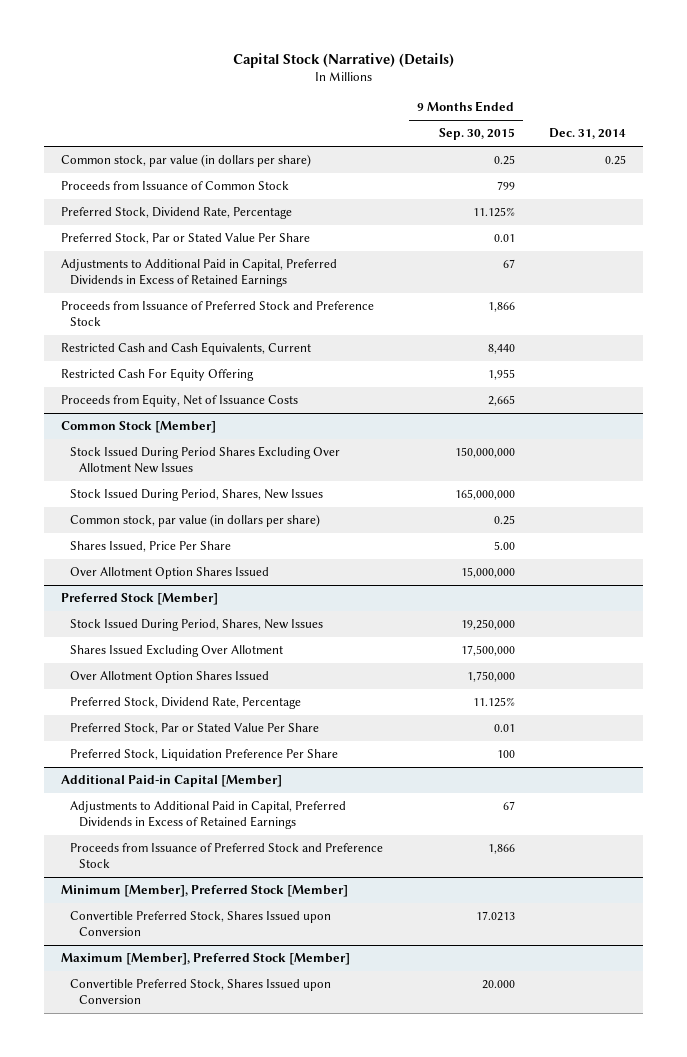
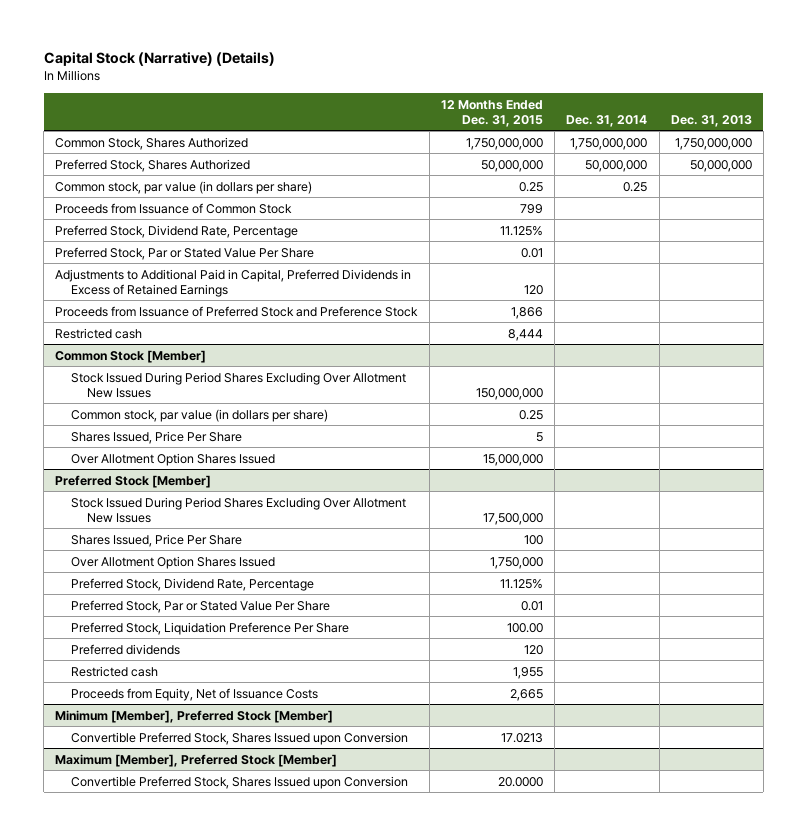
- | 9 Months Ended Sep. 30, 2015 | Dec. 31, 2014
+ | 12 Months Ended Dec. 31, 2015 | Dec. 31, 2014 | Dec. 31, 2013
+ Common Stock, Shares Authorized | 1,750,000,000 | 1,750,000,000 | 1,750,000,000
+ Preferred Stock, Shares Authorized | 50,000,000 | 50,000,000 | 50,000,000
- Restricted Cash and Cash Equivalents, Current | 8,440 |
- Restricted Cash For Equity Offering | 1,955 |
- Proceeds from Equity, Net of Issuance Costs | 2,665 |
+ Restricted cash | 8,444 | |
@ Common Stock [Member]
- Stock Issued During Period, Shares, New Issues | 165,000,000 |
@ Preferred Stock [Member]
- Stock Issued During Period, Shares, New Issues | 19,250,000 |
- Shares Issued Excluding Over Allotment | 17,500,000 |
+ Stock Issued During Period Shares Excluding Over Allotment New Issues | 17,500,000 | |
+ Shares Issued, Price Per Share | 100 | |
- Additional Paid-in Capital [Member]
- Adjustments to Additional Paid in Capital, Preferred Dividends in Excess of Retained Earnings | 67 |
- Proceeds from Issuance of Preferred Stock and Preference Stock | 1,866 |
@ Preferred Stock [Member]
+ Preferred dividends | 120 | |
+ Restricted cash | 1,955 | |
+ Proceeds from Equity, Net of Issuance Costs | 2,665 | |

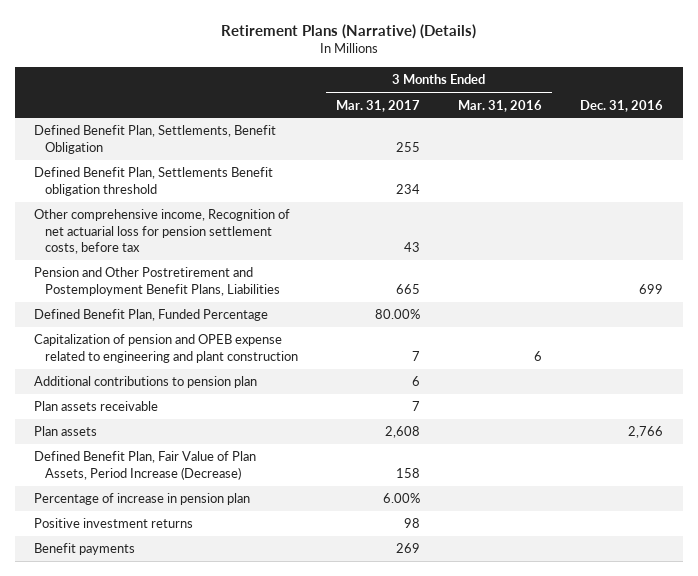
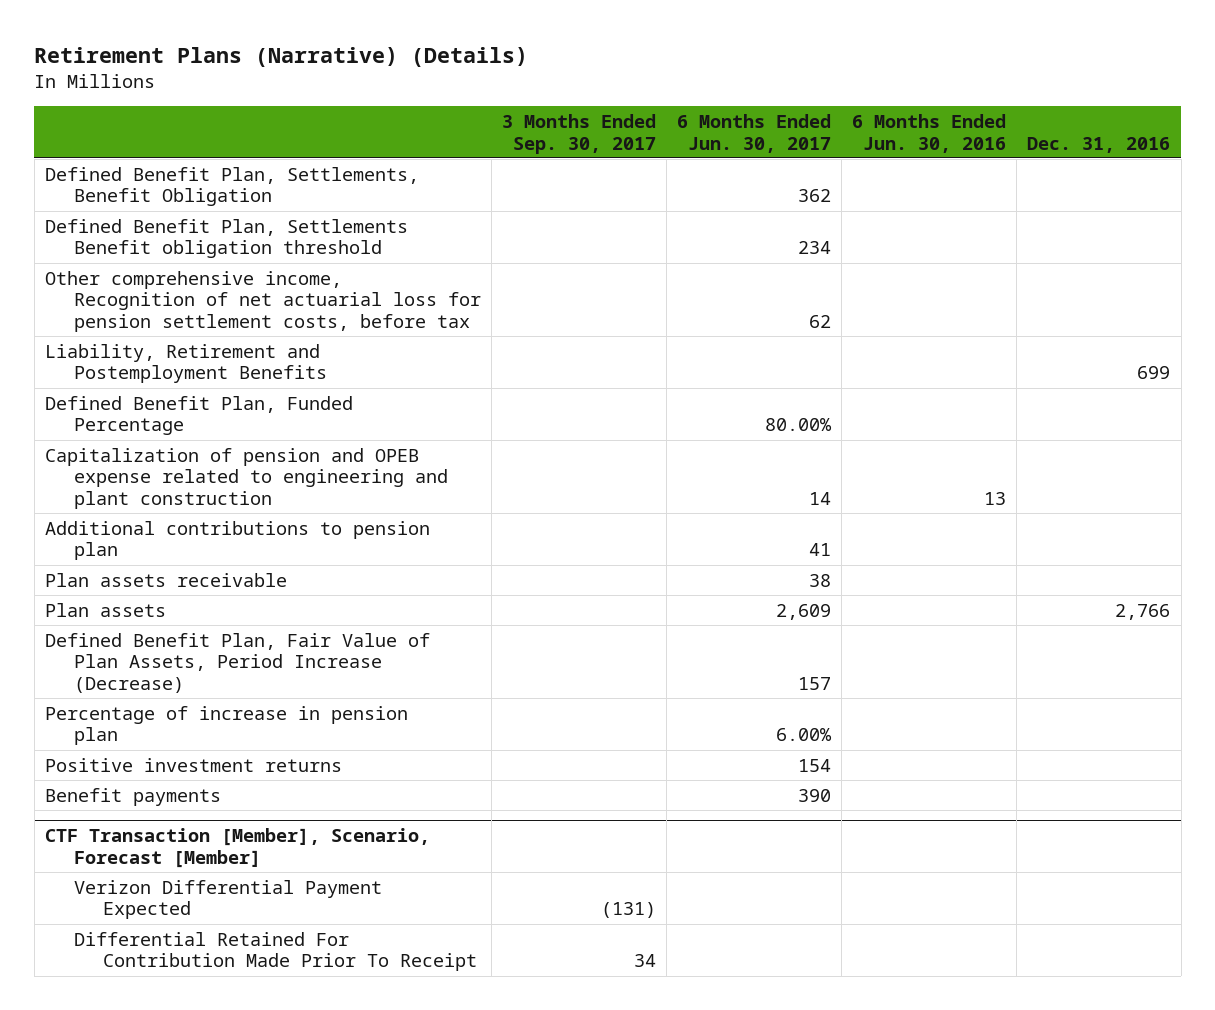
- | 3 Months Ended Mar. 31, 2017 | 3 Months Ended Mar. 31, 2016 | Dec. 31, 2016
+ | 3 Months Ended Sep. 30, 2017 | 6 Months Ended Jun. 30, 2017 | 6 Months Ended Jun. 30, 2016 | Dec. 31, 2016
- Pension and Other Postretirement and Postemployment Benefit Plans, Liabilities | 665 | | 699
+ Liability, Retirement and Postemployment Benefits | | | | 699
+ CTF Transaction [Member], Scenario, Forecast [Member]
+ Verizon Differential Payment Expected | (131) | | |
+ Differential Retained For Contribution Made Prior To Receipt | 34 | | |

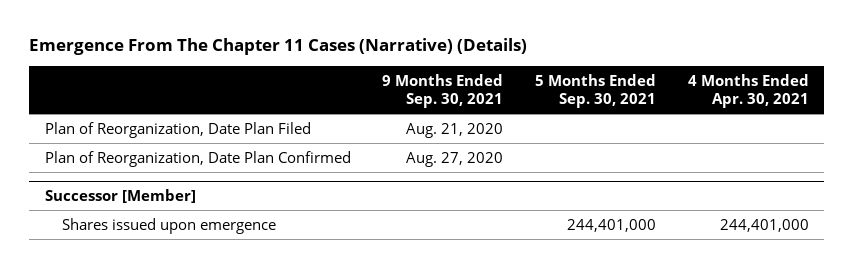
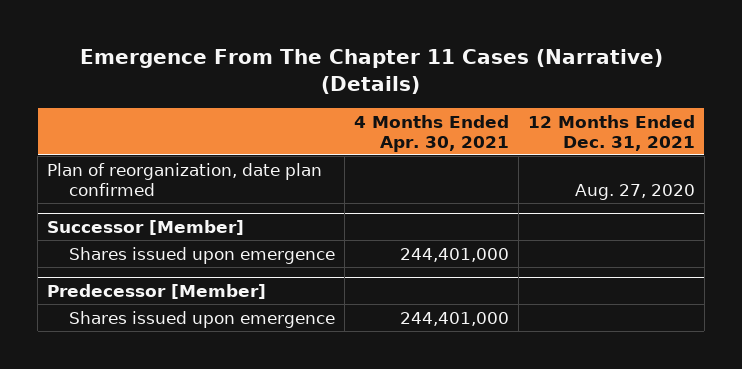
- | 9 Months Ended Sep. 30, 2021 | 5 Months Ended Sep. 30, 2021 | 4 Months Ended Apr. 30, 2021
+ | 4 Months Ended Apr. 30, 2021 | 12 Months Ended Dec. 31, 2021
- Plan of Reorganization, Date Plan Filed | Aug. 21, 2020 | |
- Plan of Reorganization, Date Plan Confirmed | Aug. 27, 2020 | |
+ Plan of reorganization, date plan confirmed | | Aug. 27, 2020
+ Predecessor [Member]
+ Shares issued upon emergence | 244,401,000 |

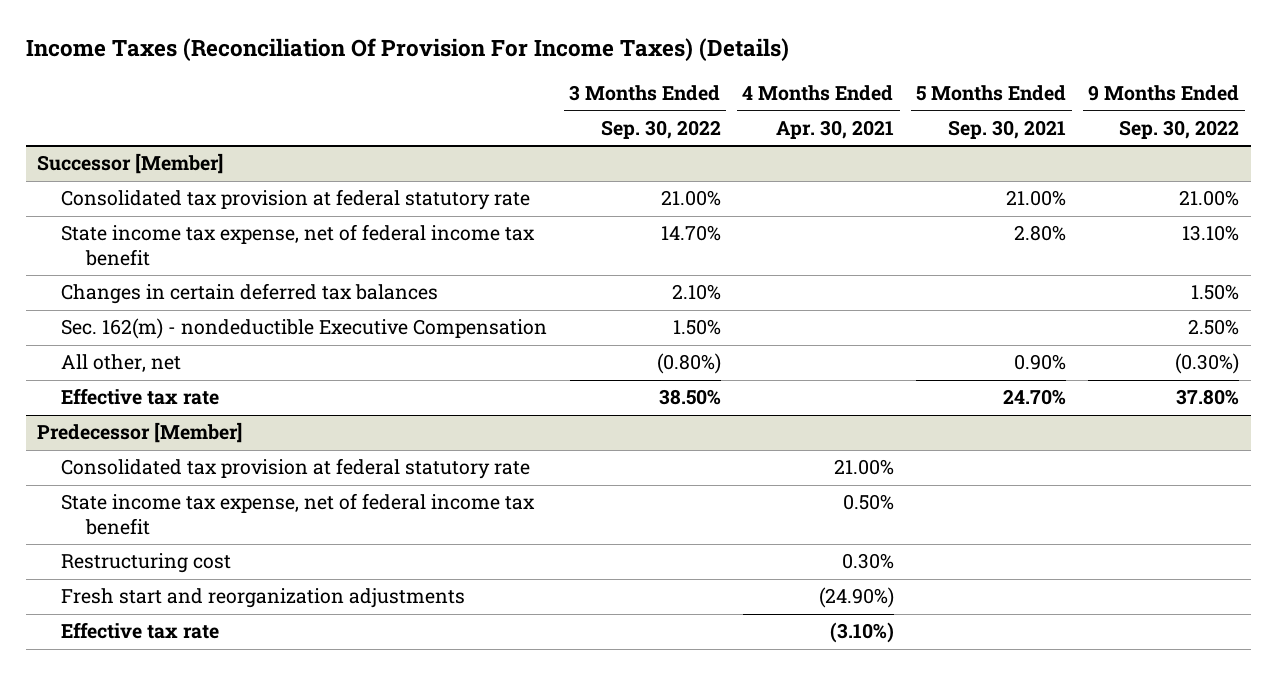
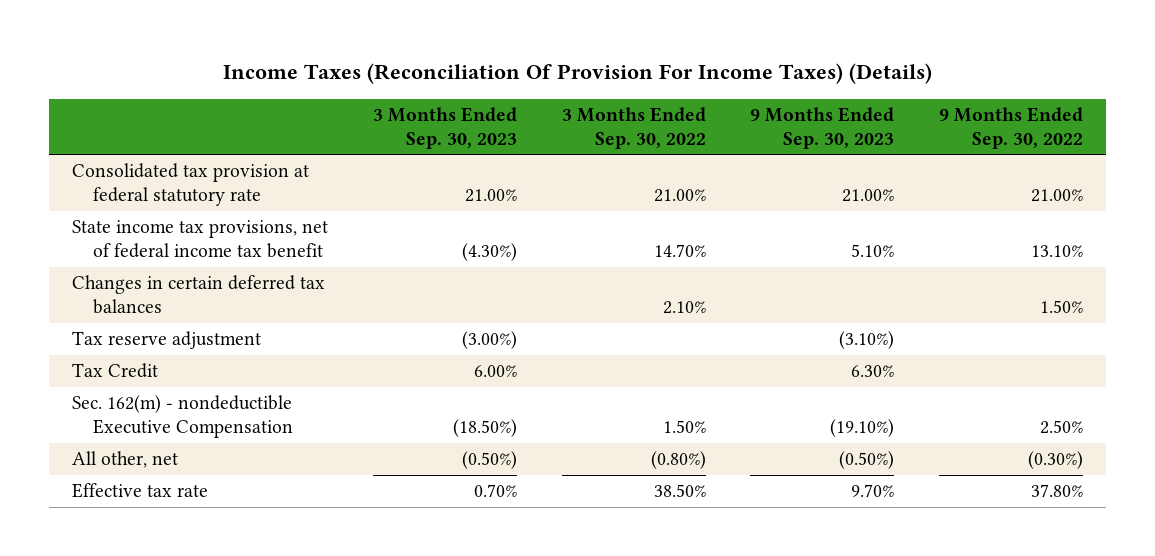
- | 3 Months Ended Sep. 30, 2022 | 4 Months Ended Apr. 30, 2021 | 5 Months Ended Sep. 30, 2021 | 9 Months Ended Sep. 30, 2022
+ | 3 Months Ended Sep. 30, 2023 | 3 Months Ended Sep. 30, 2022 | 9 Months Ended Sep. 30, 2023 | 9 Months Ended Sep. 30, 2022
- Successor [Member]
- State income tax expense, net of federal income tax benefit | 14.70% | | 2.80% | 13.10%
+ State income tax provisions, net of federal income tax benefit | (4.30%) | 14.70% | 5.10% | 13.10%
+ Tax reserve adjustment | (3.00%) | | (3.10%) |
+ Tax Credit | 6.00% | | 6.30% |
- Predecessor [Member]
- Consolidated tax provision at federal statutory rate | | 21.00% | |
- State income tax expense, net of federal income tax benefit | | 0.50% | |
- Restructuring cost | | 0.30% | |
- Fresh start and reorganization adjustments | | (24.90%) | |
- Effective tax rate | | (3.10%) | |

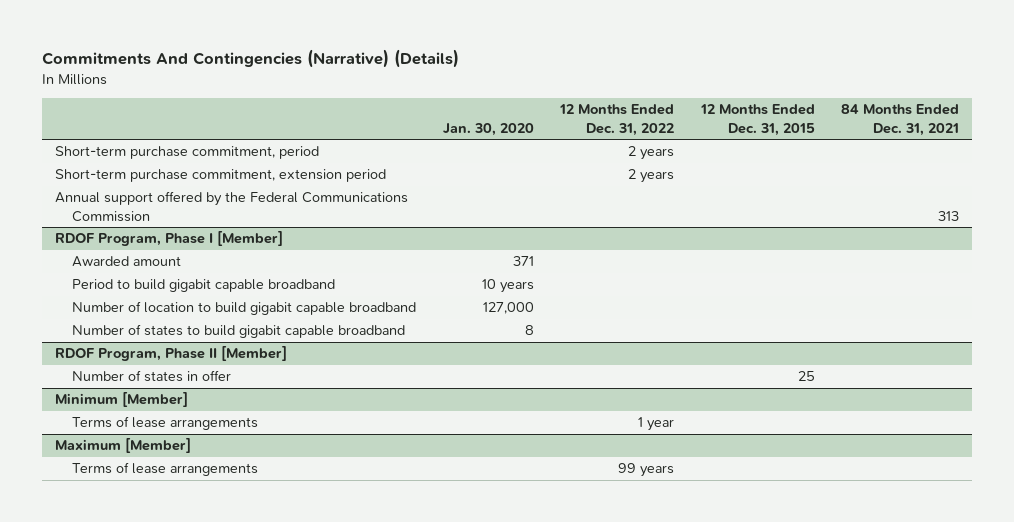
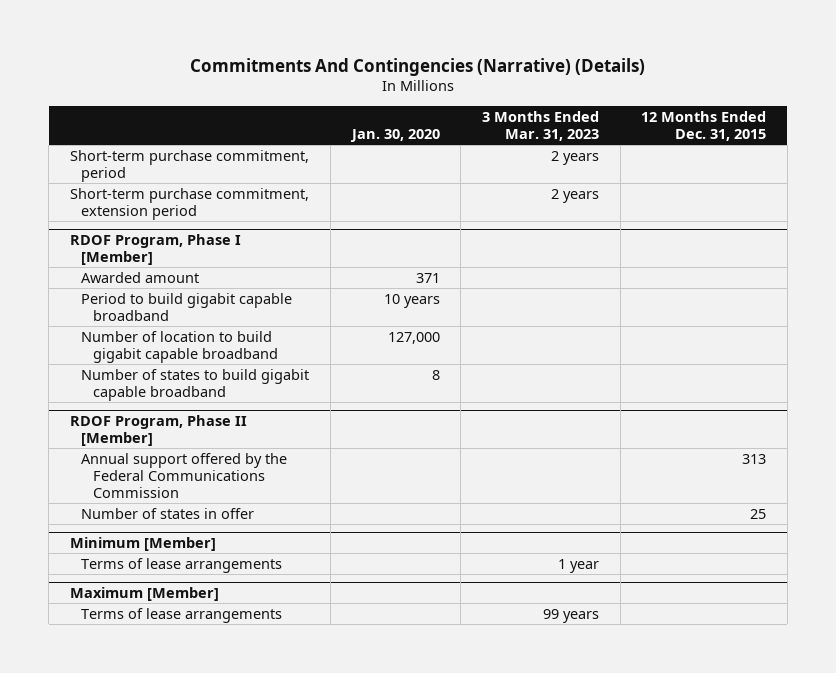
- | Jan. 30, 2020 | 12 Months Ended Dec. 31, 2022 | 12 Months Ended Dec. 31, 2015 | 84 Months Ended Dec. 31, 2021
+ | Jan. 30, 2020 | 3 Months Ended Mar. 31, 2023 | 12 Months Ended Dec. 31, 2015
- Annual support offered by the Federal Communications Commission | | | | 313
@ RDOF Program, Phase II [Member]
+ Annual support offered by the Federal Communications Commission | | | 313

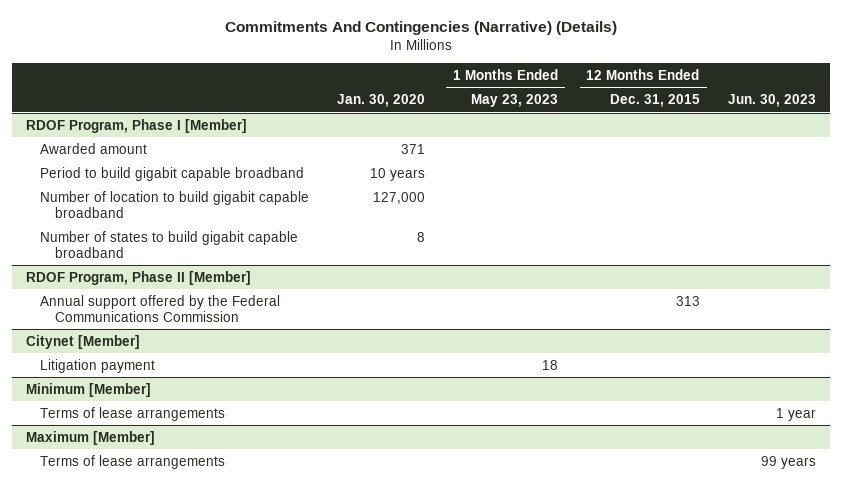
- | Jan. 30, 2020 | 3 Months Ended Mar. 31, 2023 | 12 Months Ended Dec. 31, 2015
+ | Jan. 30, 2020 | 1 Months Ended May 23, 2023 | 12 Months Ended Dec. 31, 2015 | Jun. 30, 2023
- Short-term purchase commitment, period | | 2 years |
- Short-term purchase commitment, extension period | | 2 years |
@ RDOF Program, Phase II [Member]
- Number of states in offer | | | 25
+ Citynet [Member]
+ Litigation payment | | 18 | |

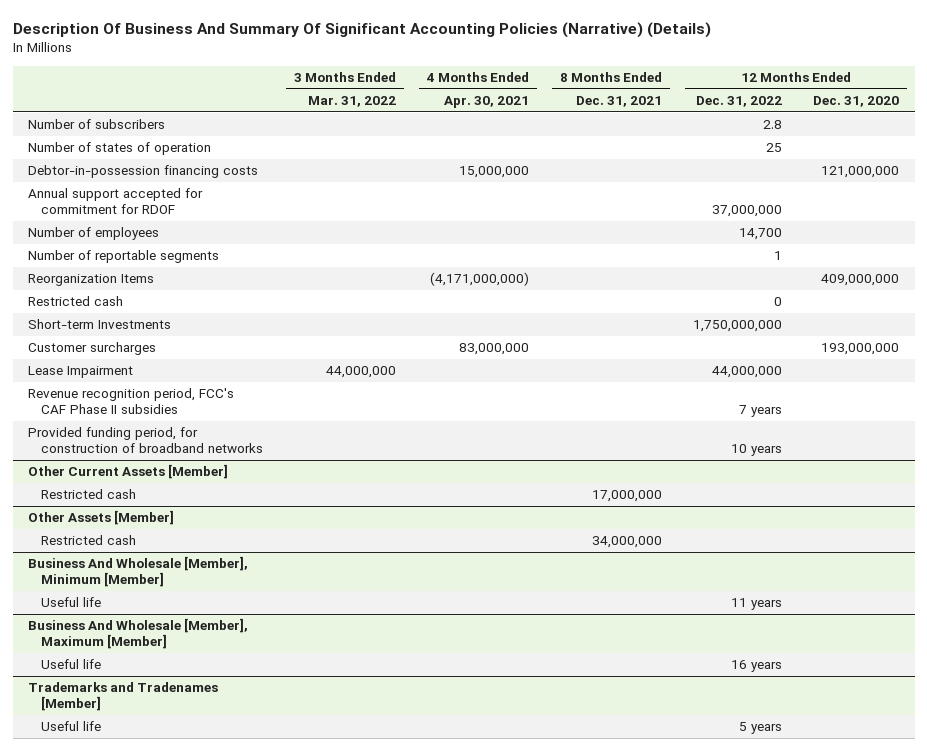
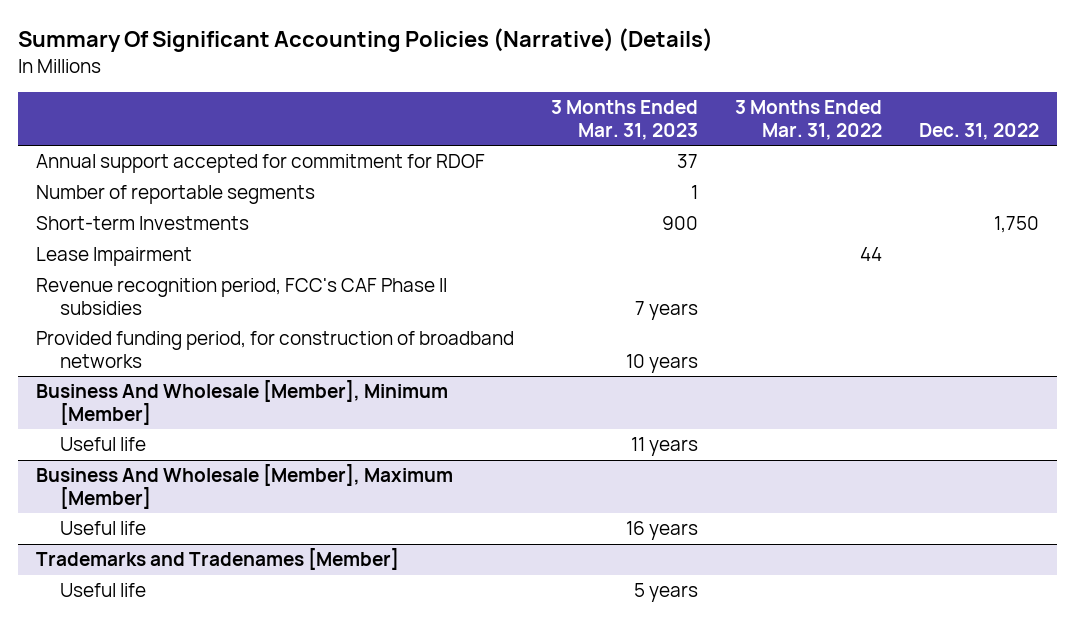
- Description Of Business And Summary Of Significant Accounting Policies (Narrative) (Details)
+ Summary Of Significant Accounting Policies (Narrative) (Details)
- | 3 Months Ended Mar. 31, 2022 | 4 Months Ended Apr. 30, 2021 | 8 Months Ended Dec. 31, 2021 | 12 Months Ended Dec. 31, 2022 | 12 Months Ended Dec. 31, 2020
+ | 3 Months Ended Mar. 31, 2023 | 3 Months Ended Mar. 31, 2022 | Dec. 31, 2022
- Number of subscribers | | | | 2.8 |
- Number of states of operation | | | | 25 |
- Debtor-in-possession financing costs | | 15,000,000 | | | 121,000,000
- Number of employees | | | | 14,700 |
- Reorganization Items | | (4,171,000,000) | | | 409,000,000
- Restricted cash | | | | 0 |
- Customer surcharges | | 83,000,000 | | | 193,000,000
- Lease Impairment | 44,000,000 | | | 44,000,000 |
+ Lease Impairment | | 44 |
- Other Current Assets [Member]
- Restricted cash | | | 17,000,000 | |
- Other Assets [Member]
- Restricted cash | | | 34,000,000 | |

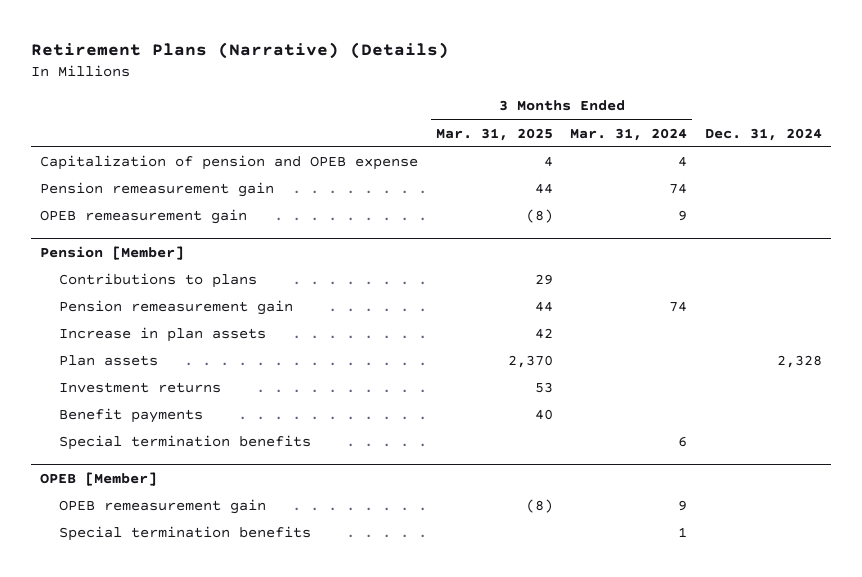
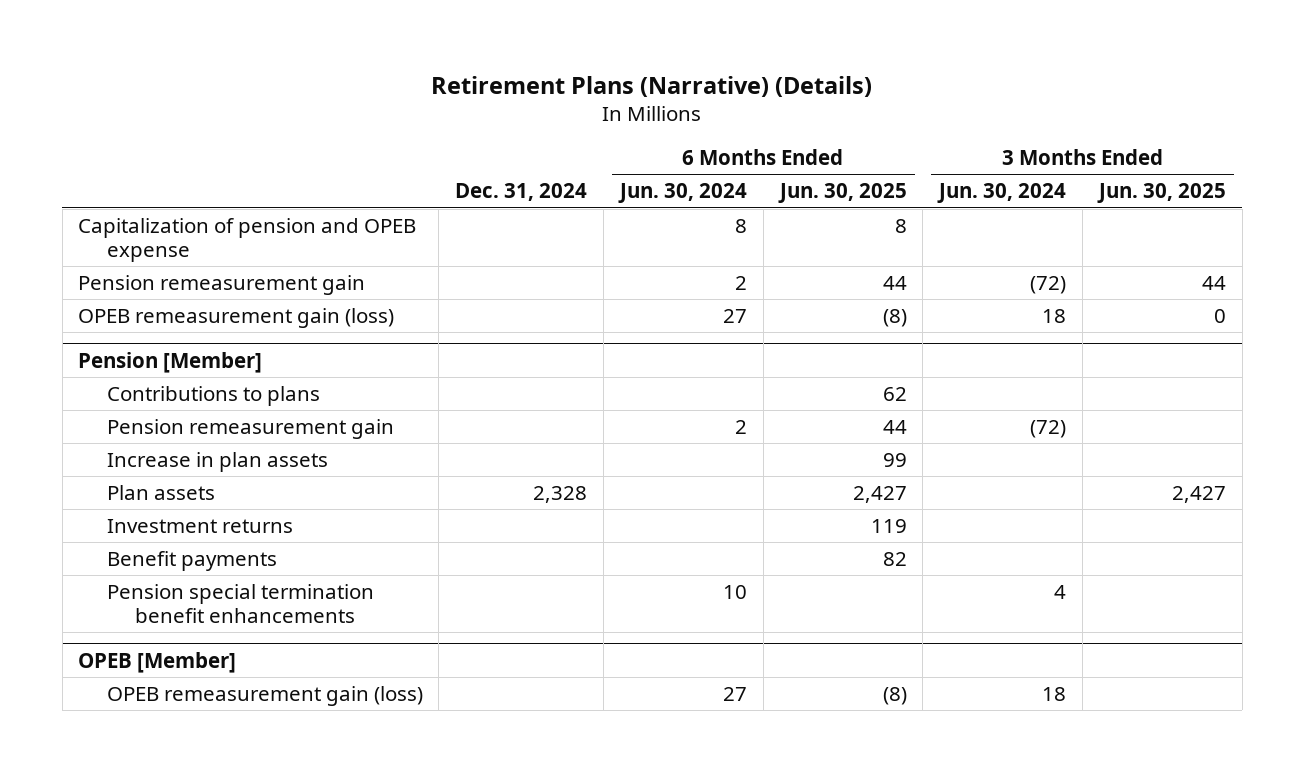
- | 3 Months Ended Mar. 31, 2025 | 3 Months Ended Mar. 31, 2024 | Dec. 31, 2024
+ | Dec. 31, 2024 | 6 Months Ended Jun. 30, 2024 | 6 Months Ended Jun. 30, 2025 | 3 Months Ended Jun. 30, 2024 | 3 Months Ended Jun. 30, 2025
- OPEB remeasurement gain | (8) | 9 |
+ OPEB remeasurement gain (loss) | | 27 | (8) | 18 | 0
@ Pension [Member]
- Special termination benefits | | 6 |
+ Pension special termination benefit enhancements | | 10 | | 4 |
@ OPEB [Member]
- OPEB remeasurement gain | (8) | 9 |
- Special termination benefits | | 1 |
+ OPEB remeasurement gain (loss) | | 27 | (8) | 18 |

